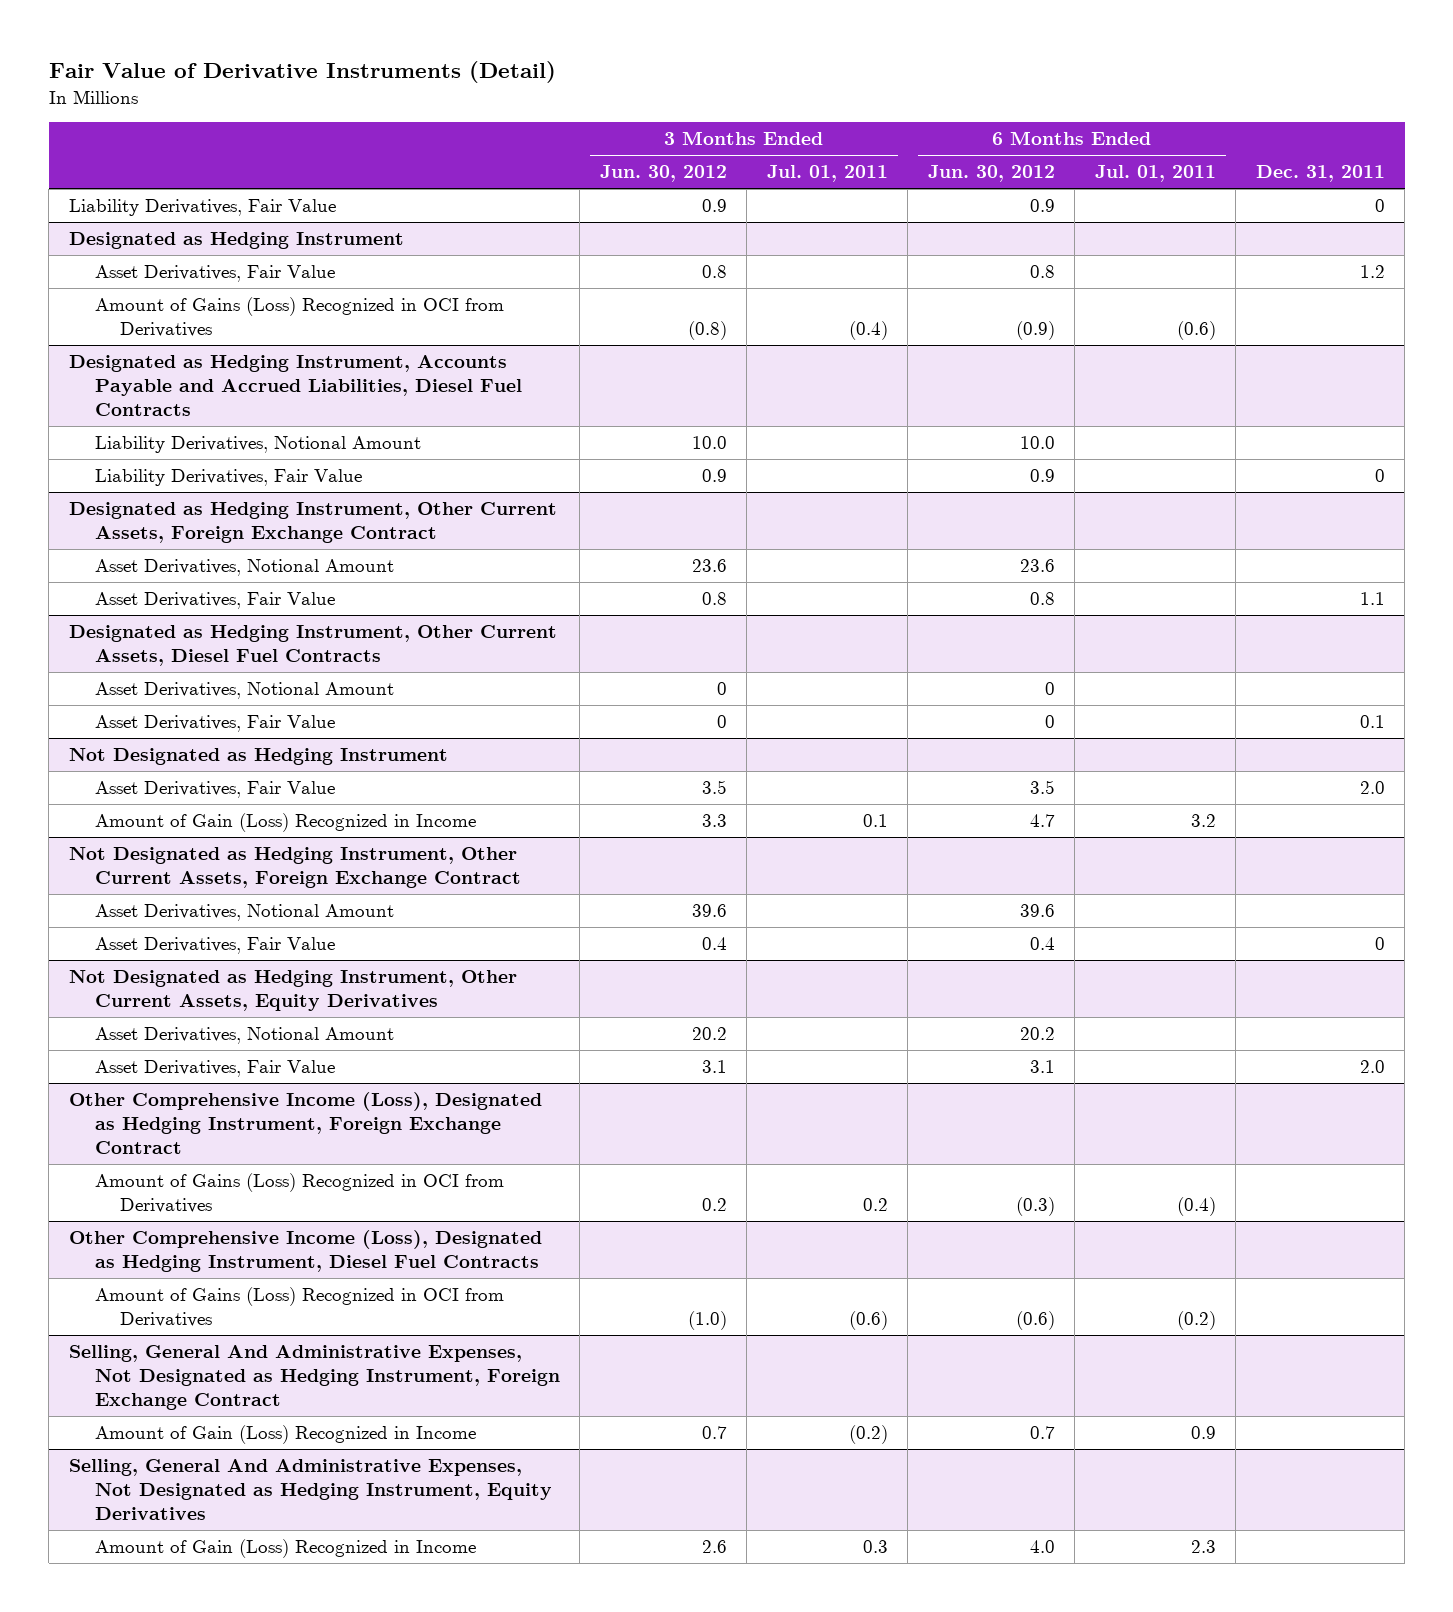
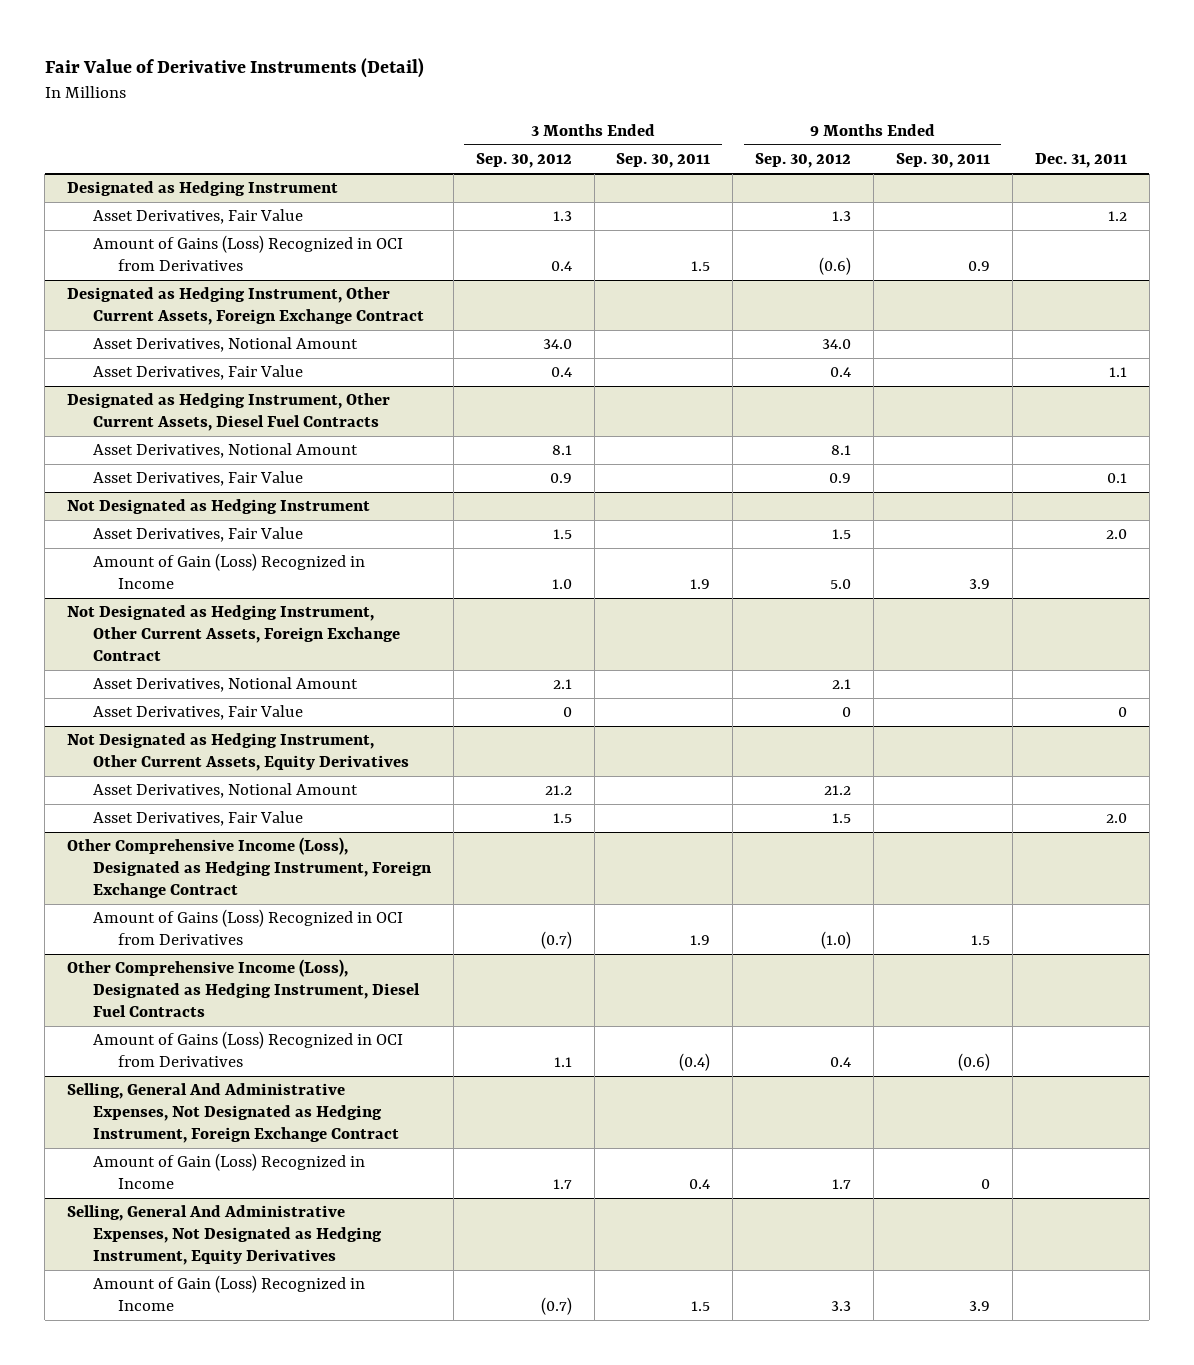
- | 3 Months Ended Jun. 30, 2012 | 3 Months Ended Jul. 01, 2011 | 6 Months Ended Jun. 30, 2012 | 6 Months Ended Jul. 01, 2011 | Dec. 31, 2011
+ | 3 Months Ended Sep. 30, 2012 | 3 Months Ended Sep. 30, 2011 | 9 Months Ended Sep. 30, 2012 | 9 Months Ended Sep. 30, 2011 | Dec. 31, 2011
- Liability Derivatives, Fair Value | 0.9 | | 0.9 | | 0
- Designated as Hedging Instrument, Accounts Payable and Accrued Liabilities, Diesel Fuel Contracts
- Liability Derivatives, Notional Amount | 10.0 | | 10.0 | |
- Liability Derivatives, Fair Value | 0.9 | | 0.9 | | 0

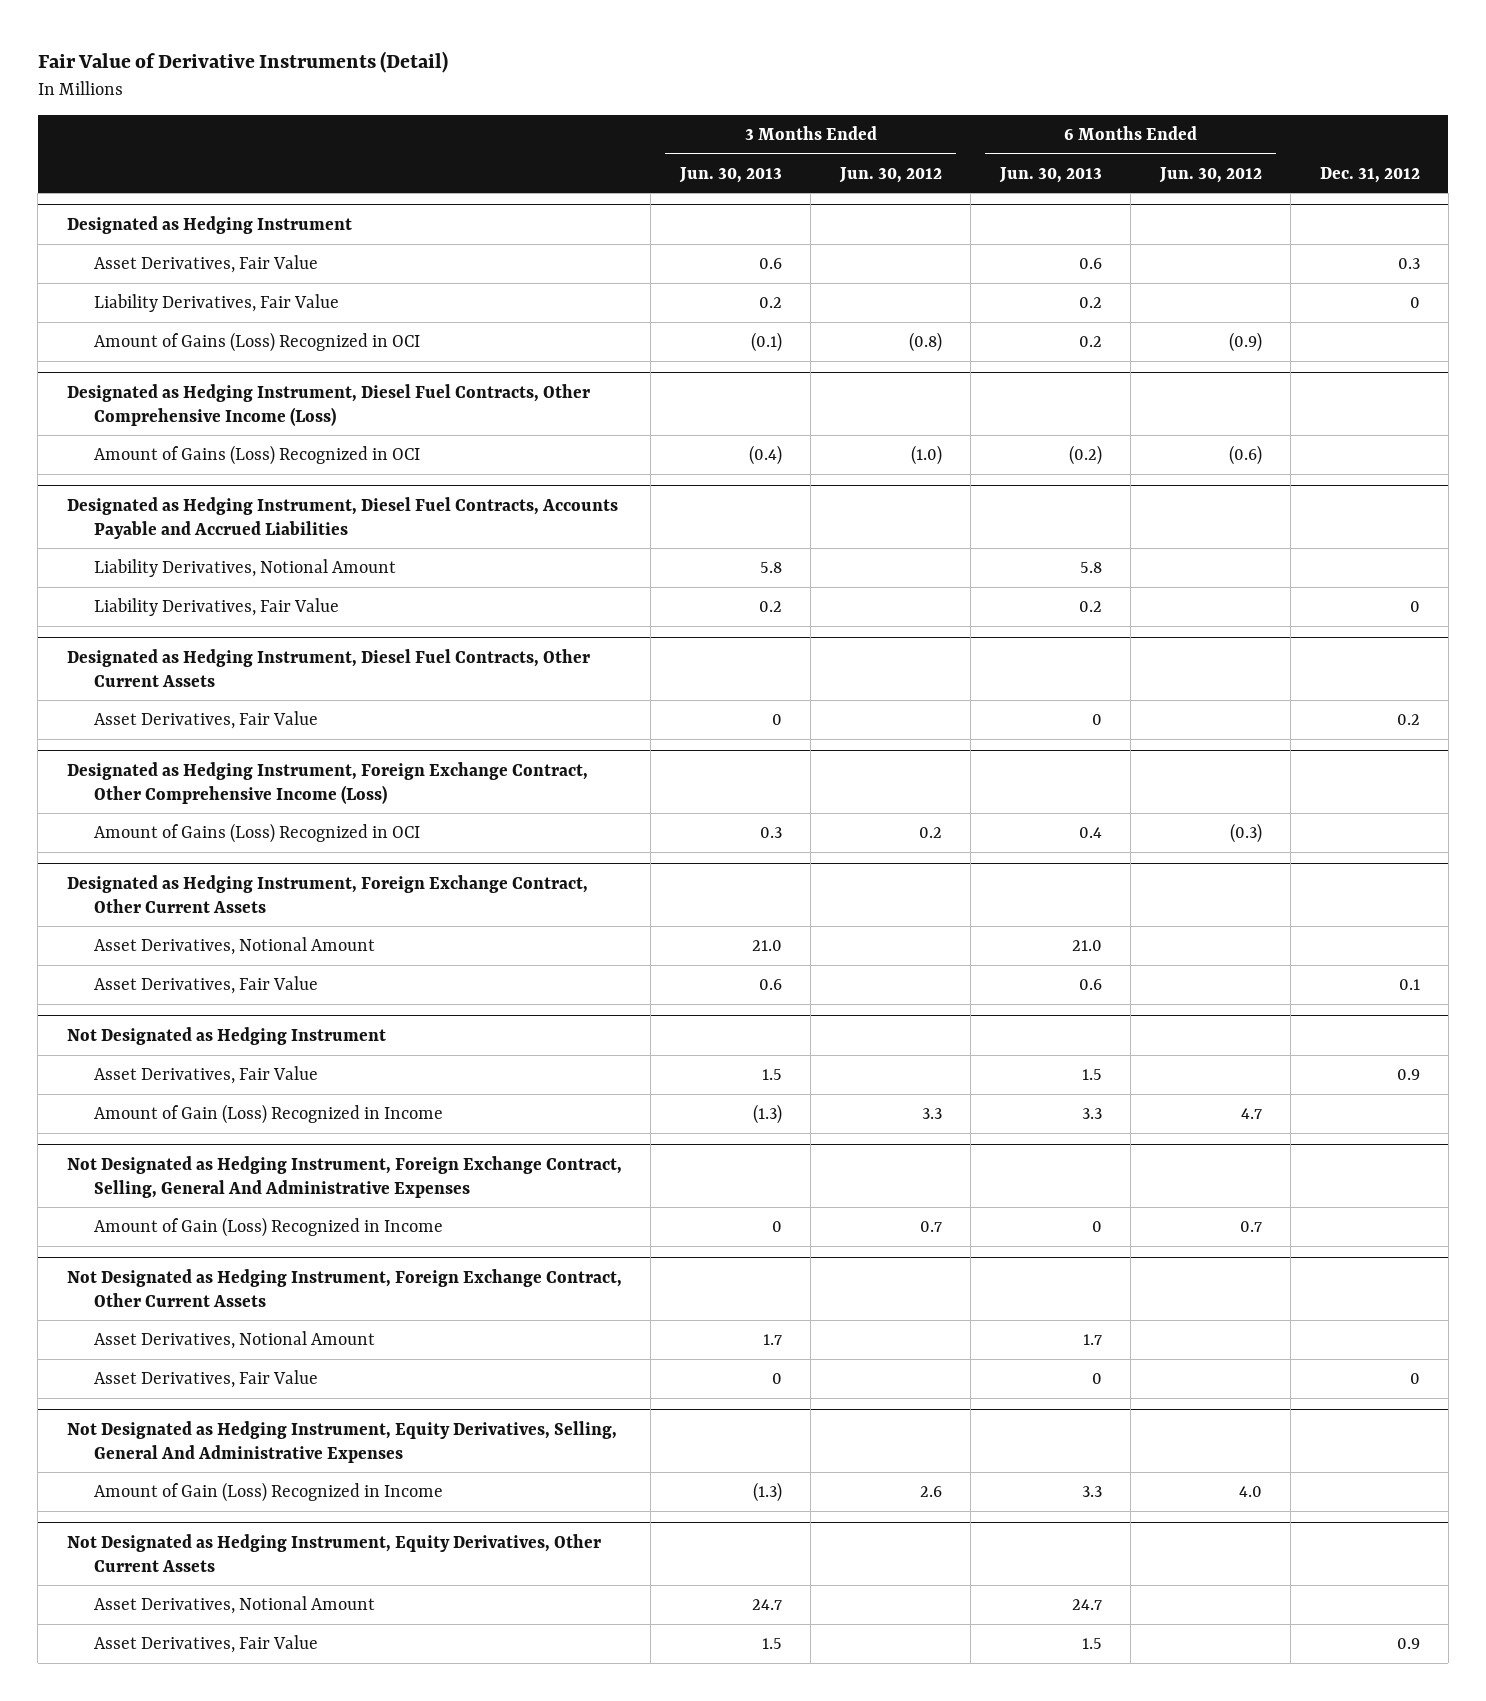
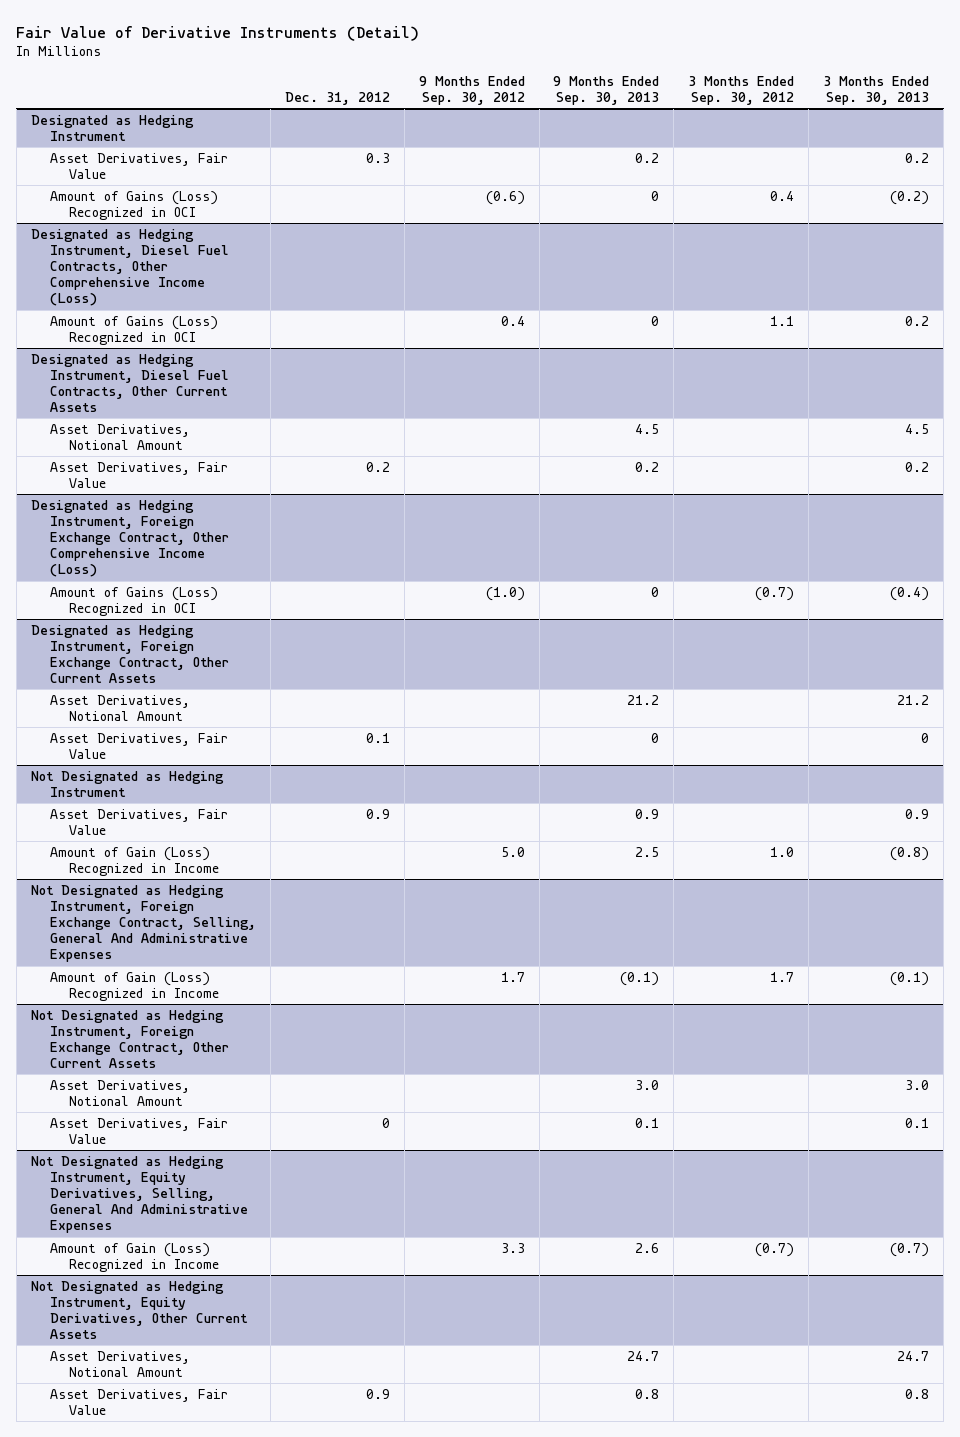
- | 3 Months Ended Jun. 30, 2013 | 3 Months Ended Jun. 30, 2012 | 6 Months Ended Jun. 30, 2013 | 6 Months Ended Jun. 30, 2012 | Dec. 31, 2012
+ | Dec. 31, 2012 | 9 Months Ended Sep. 30, 2012 | 9 Months Ended Sep. 30, 2013 | 3 Months Ended Sep. 30, 2012 | 3 Months Ended Sep. 30, 2013
@ Designated as Hedging Instrument
- Liability Derivatives, Fair Value | 0.2 | | 0.2 | | 0
- Designated as Hedging Instrument, Diesel Fuel Contracts, Accounts Payable and Accrued Liabilities
- Liability Derivatives, Notional Amount | 5.8 | | 5.8 | |
- Liability Derivatives, Fair Value | 0.2 | | 0.2 | | 0
@ Designated as Hedging Instrument, Diesel Fuel Contracts, Other Current Assets
+ Asset Derivatives, Notional Amount | | | 4.5 | | 4.5

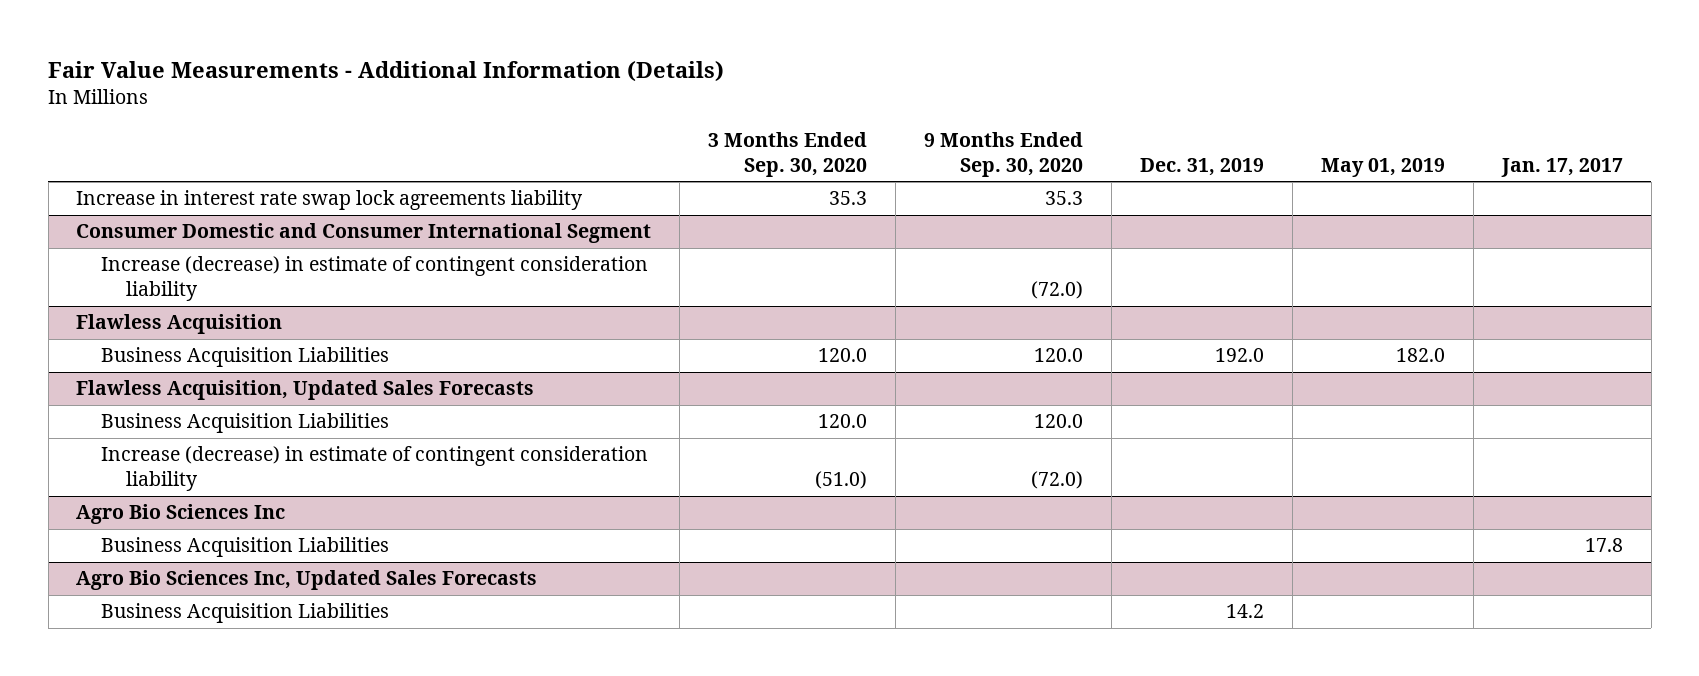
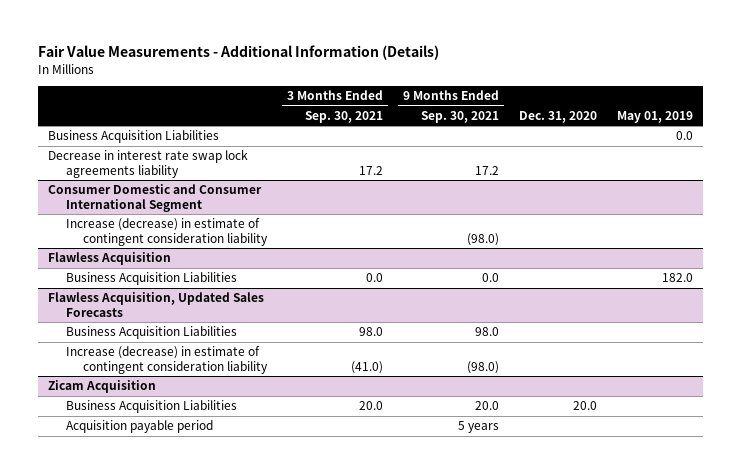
- | 3 Months Ended Sep. 30, 2020 | 9 Months Ended Sep. 30, 2020 | Dec. 31, 2019 | May 01, 2019 | Jan. 17, 2017
+ | 3 Months Ended Sep. 30, 2021 | 9 Months Ended Sep. 30, 2021 | Dec. 31, 2020 | May 01, 2019
- Increase in interest rate swap lock agreements liability | 35.3 | 35.3 | | |
+ Business Acquisition Liabilities | | | | 0.0
+ Decrease in interest rate swap lock agreements liability | 17.2 | 17.2 | |
- Agro Bio Sciences Inc
- Business Acquisition Liabilities | | | | | 17.8
- Agro Bio Sciences Inc, Updated Sales Forecasts
- Business Acquisition Liabilities | | | 14.2 | |
+ Zicam Acquisition
+ Business Acquisition Liabilities | 20.0 | 20.0 | 20.0 |
+ Acquisition payable period | | 5 years | |

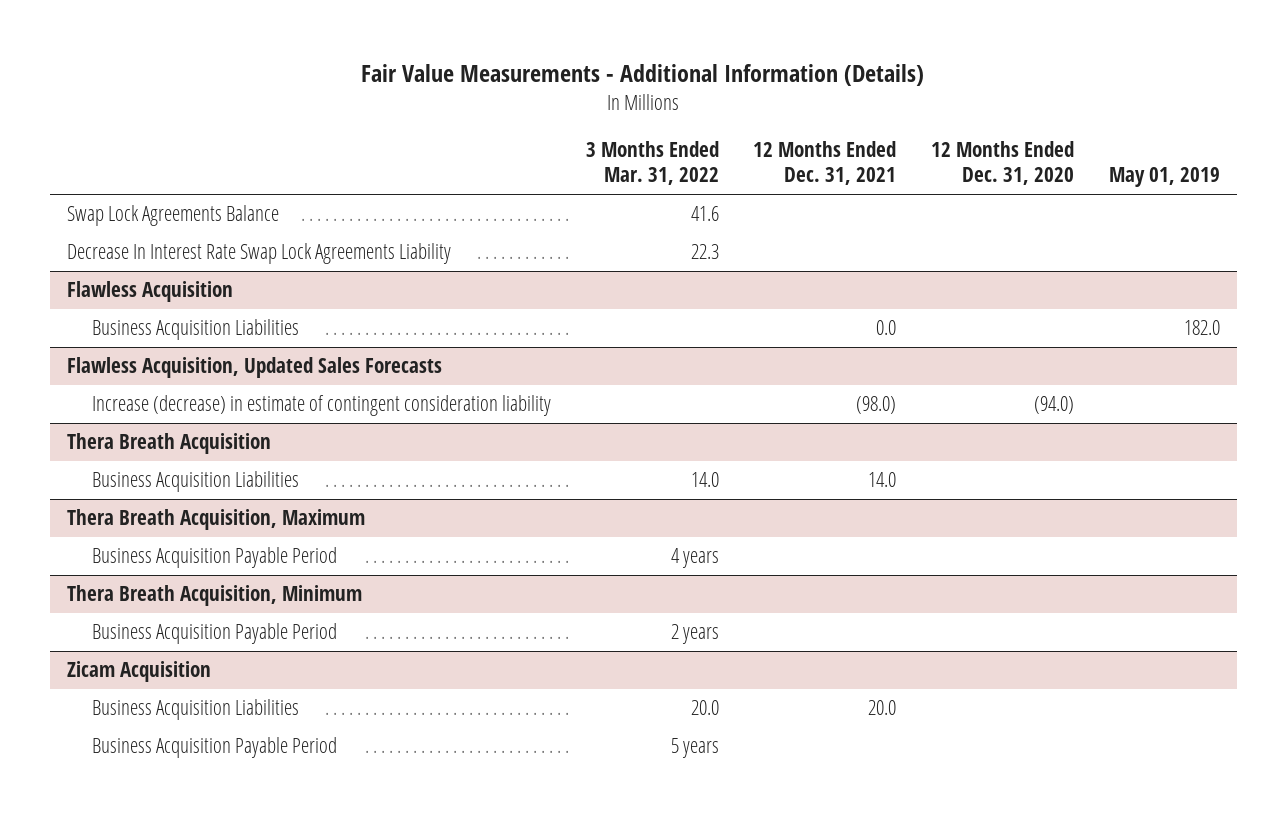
- | 3 Months Ended Sep. 30, 2021 | 9 Months Ended Sep. 30, 2021 | Dec. 31, 2020 | May 01, 2019
+ | 3 Months Ended Mar. 31, 2022 | 12 Months Ended Dec. 31, 2021 | 12 Months Ended Dec. 31, 2020 | May 01, 2019
- Business Acquisition Liabilities | | | | 0.0
- Decrease in interest rate swap lock agreements liability | 17.2 | 17.2 | |
- Consumer Domestic and Consumer International Segment
- Increase (decrease) in estimate of contingent consideration liability | | (98.0) | |
+ Swap Lock Agreements Balance | 41.6 | | |
+ Decrease In Interest Rate Swap Lock Agreements Liability | 22.3 | | |
@ Flawless Acquisition, Updated Sales Forecasts
- Business Acquisition Liabilities | 98.0 | 98.0 | |
+ Thera Breath Acquisition
+ Business Acquisition Liabilities | 14.0 | 14.0 | |
+ Thera Breath Acquisition, Maximum
+ Business Acquisition Payable Period | 4 years | | |
+ Thera Breath Acquisition, Minimum
+ Business Acquisition Payable Period | 2 years | | |
@ Zicam Acquisition
- Acquisition payable period | | 5 years | |
+ Business Acquisition Payable Period | 5 years | | |

